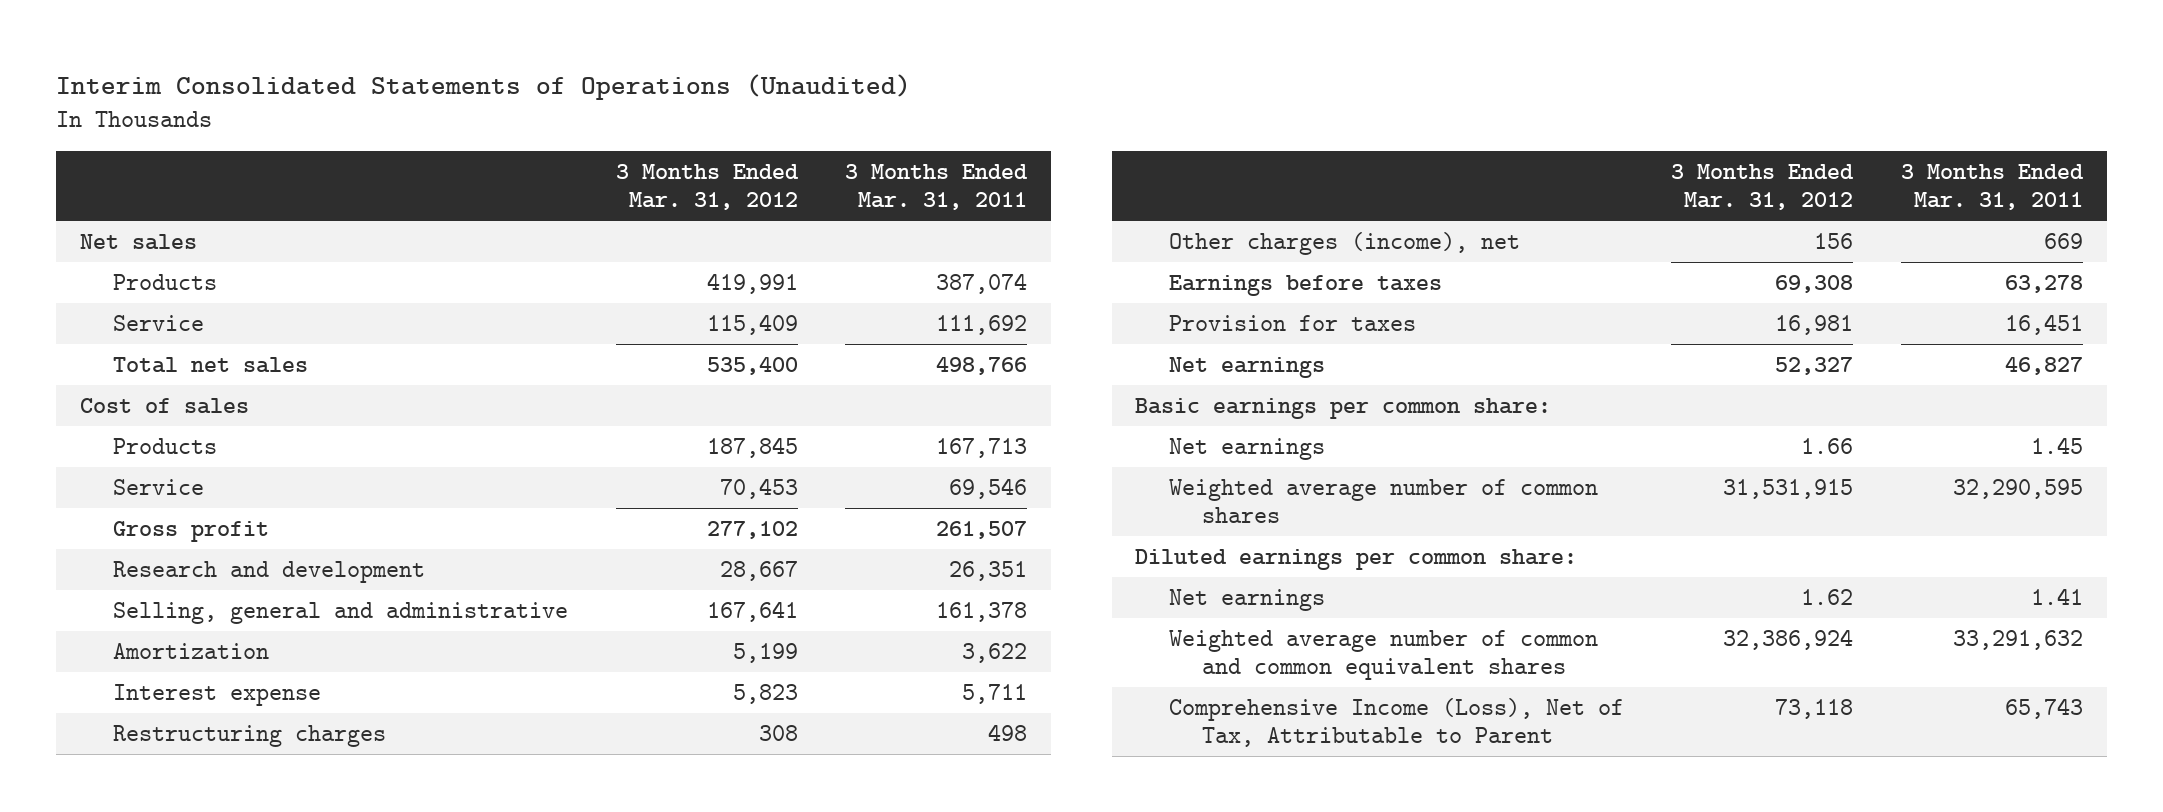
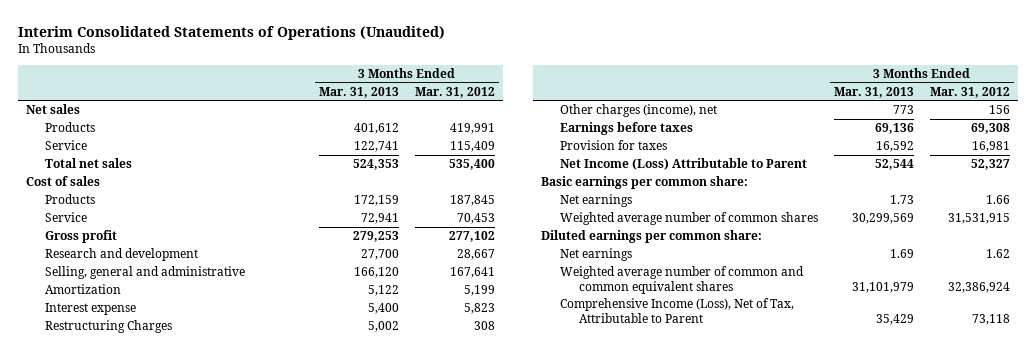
- | 3 Months Ended Mar. 31, 2012 | 3 Months Ended Mar. 31, 2011
+ | 3 Months Ended Mar. 31, 2013 | 3 Months Ended Mar. 31, 2012
- Restructuring charges | 308 | 498
+ Restructuring Charges | 5,002 | 308
- Net earnings | 52,327 | 46,827
+ Net Income (Loss) Attributable to Parent | 52,544 | 52,327

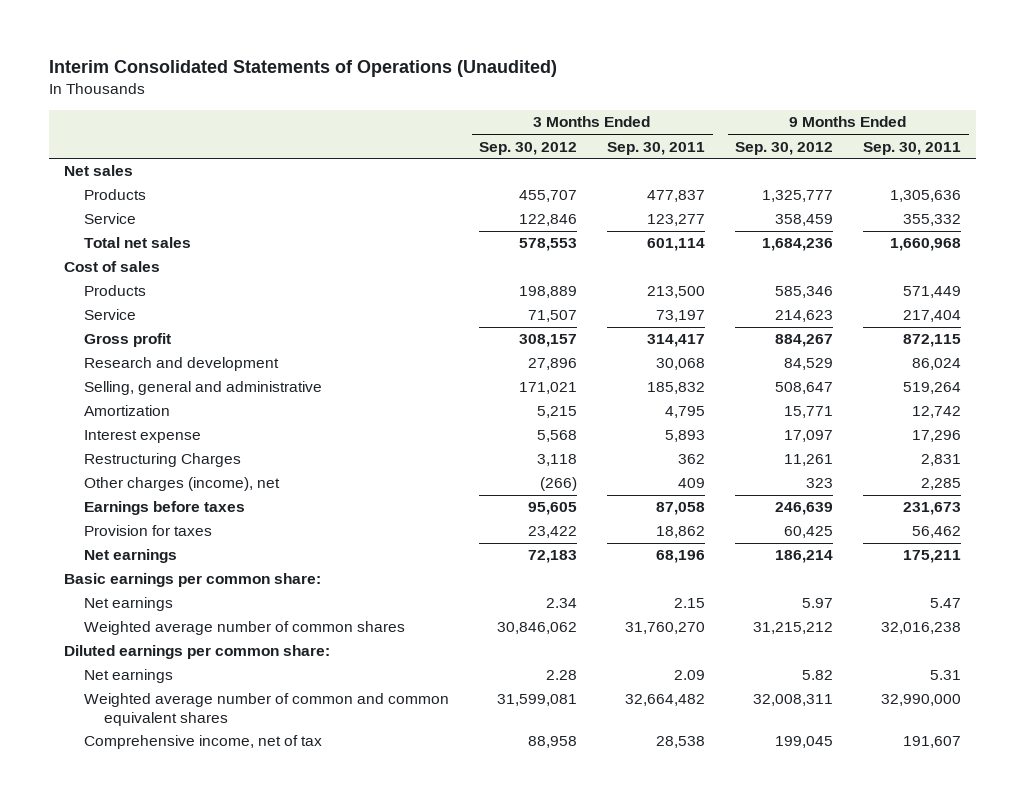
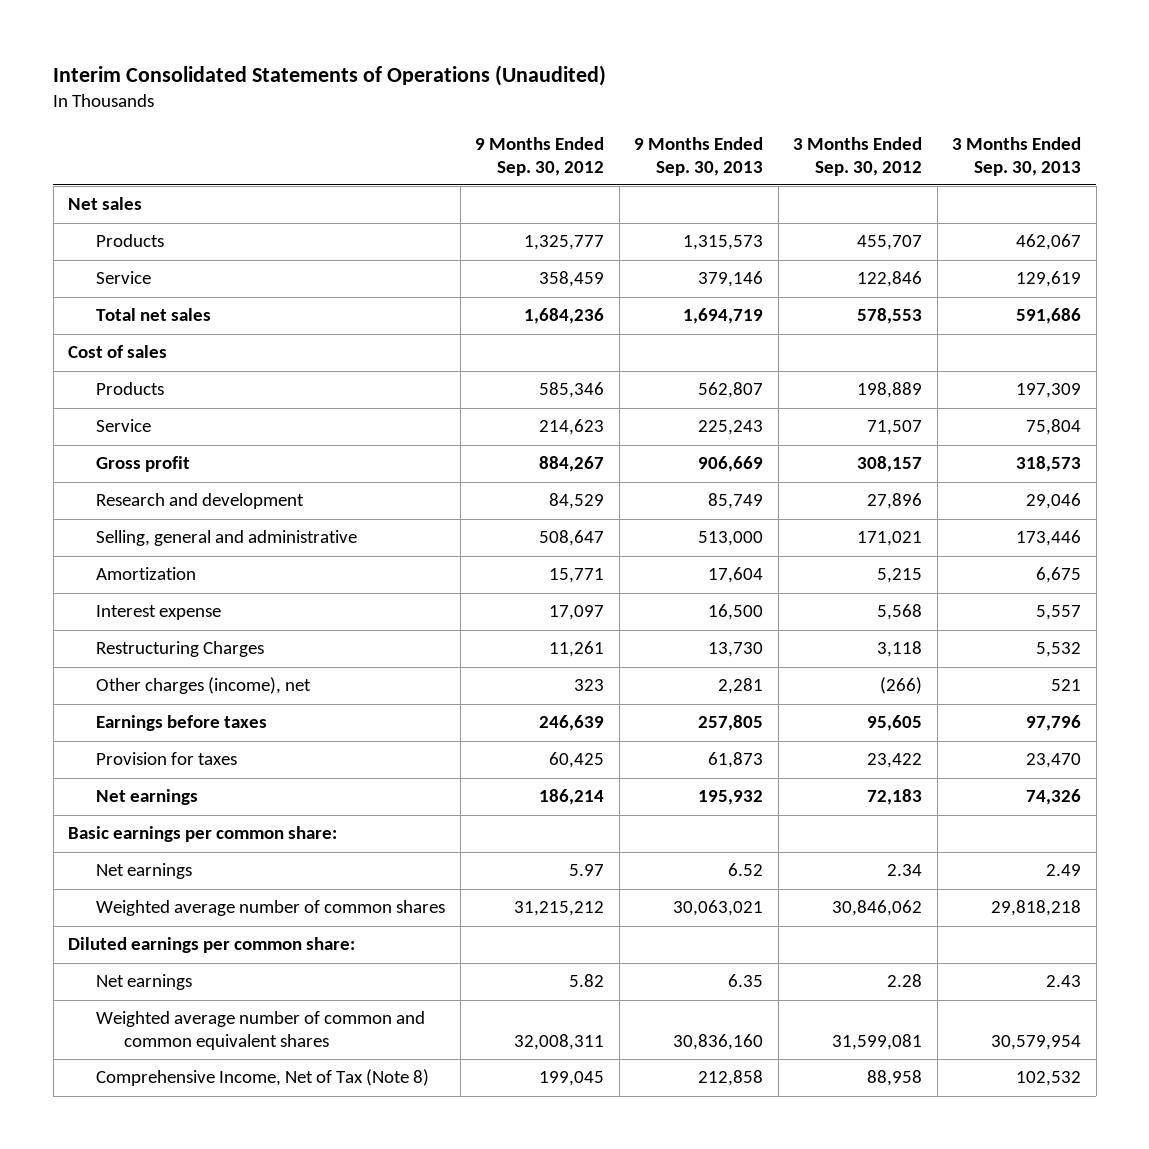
- | 3 Months Ended Sep. 30, 2012 | 3 Months Ended Sep. 30, 2011 | 9 Months Ended Sep. 30, 2012 | 9 Months Ended Sep. 30, 2011
+ | 9 Months Ended Sep. 30, 2012 | 9 Months Ended Sep. 30, 2013 | 3 Months Ended Sep. 30, 2012 | 3 Months Ended Sep. 30, 2013
- Comprehensive income, net of tax | 88,958 | 28,538 | 199,045 | 191,607
+ Comprehensive Income, Net of Tax (Note 8) | 199,045 | 212,858 | 88,958 | 102,532

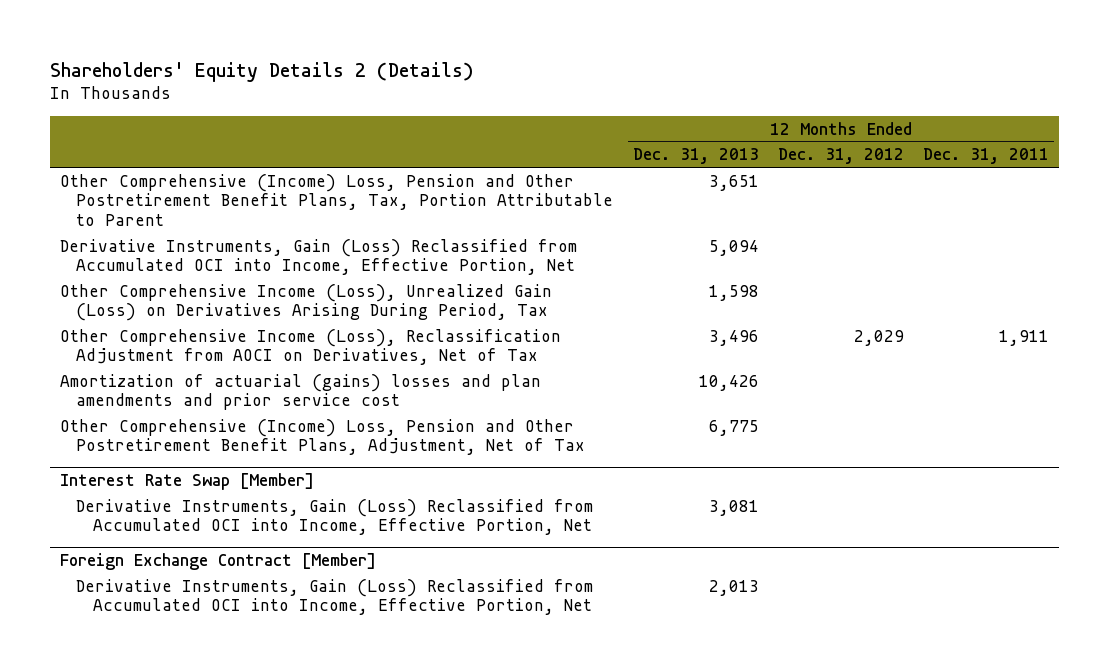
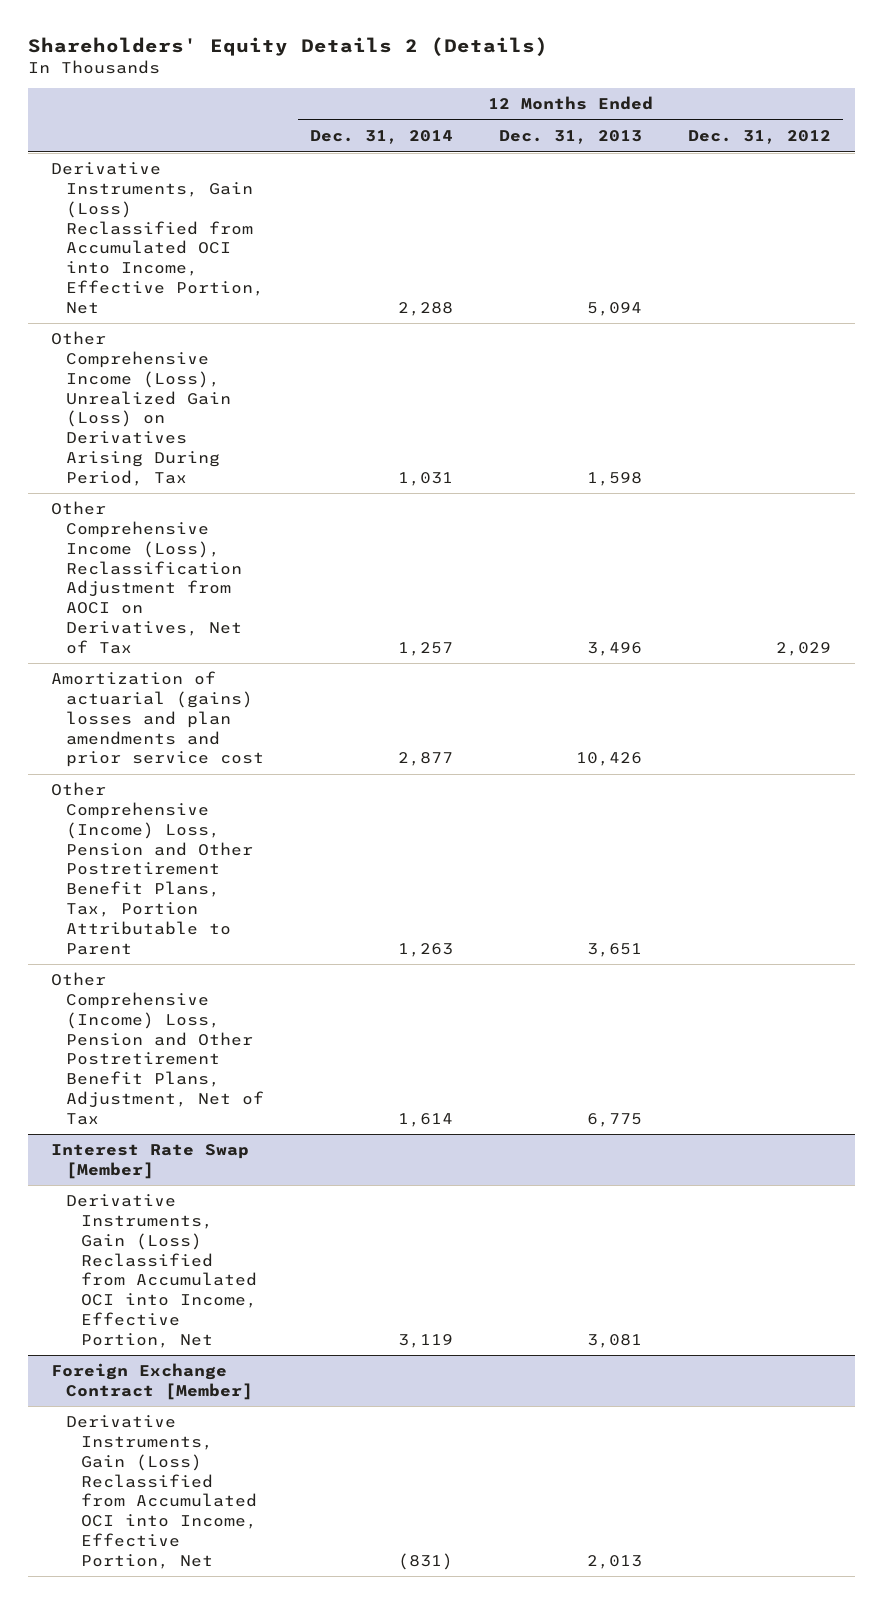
- | 12 Months Ended Dec. 31, 2013 | 12 Months Ended Dec. 31, 2012 | 12 Months Ended Dec. 31, 2011
+ | 12 Months Ended Dec. 31, 2014 | 12 Months Ended Dec. 31, 2013 | 12 Months Ended Dec. 31, 2012
moved down: Other Comprehensive (Income) Loss, Pension and Other Postretirement Benefit Plans, Tax, Portion Attributable to Parent | 1,263 | 3,651 |

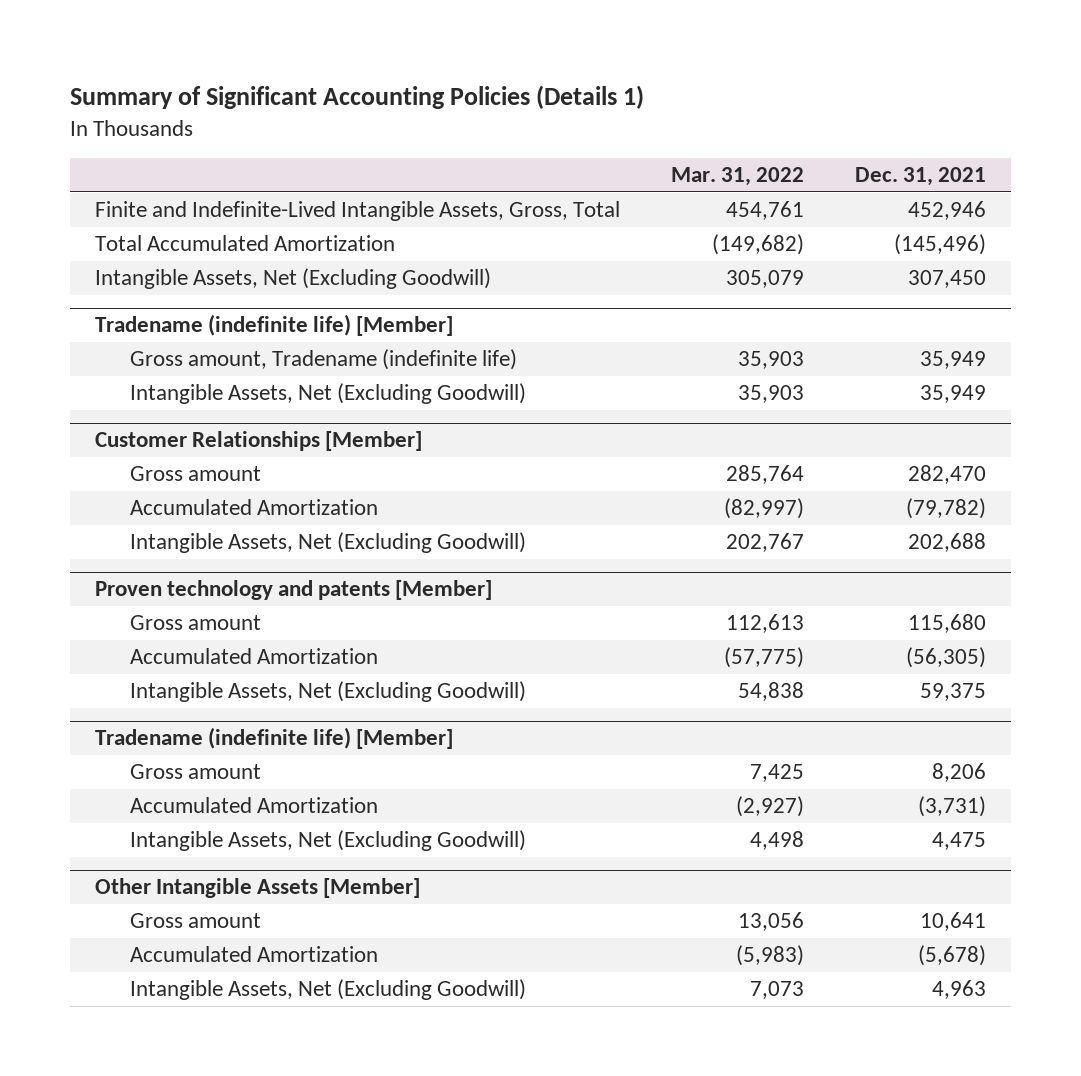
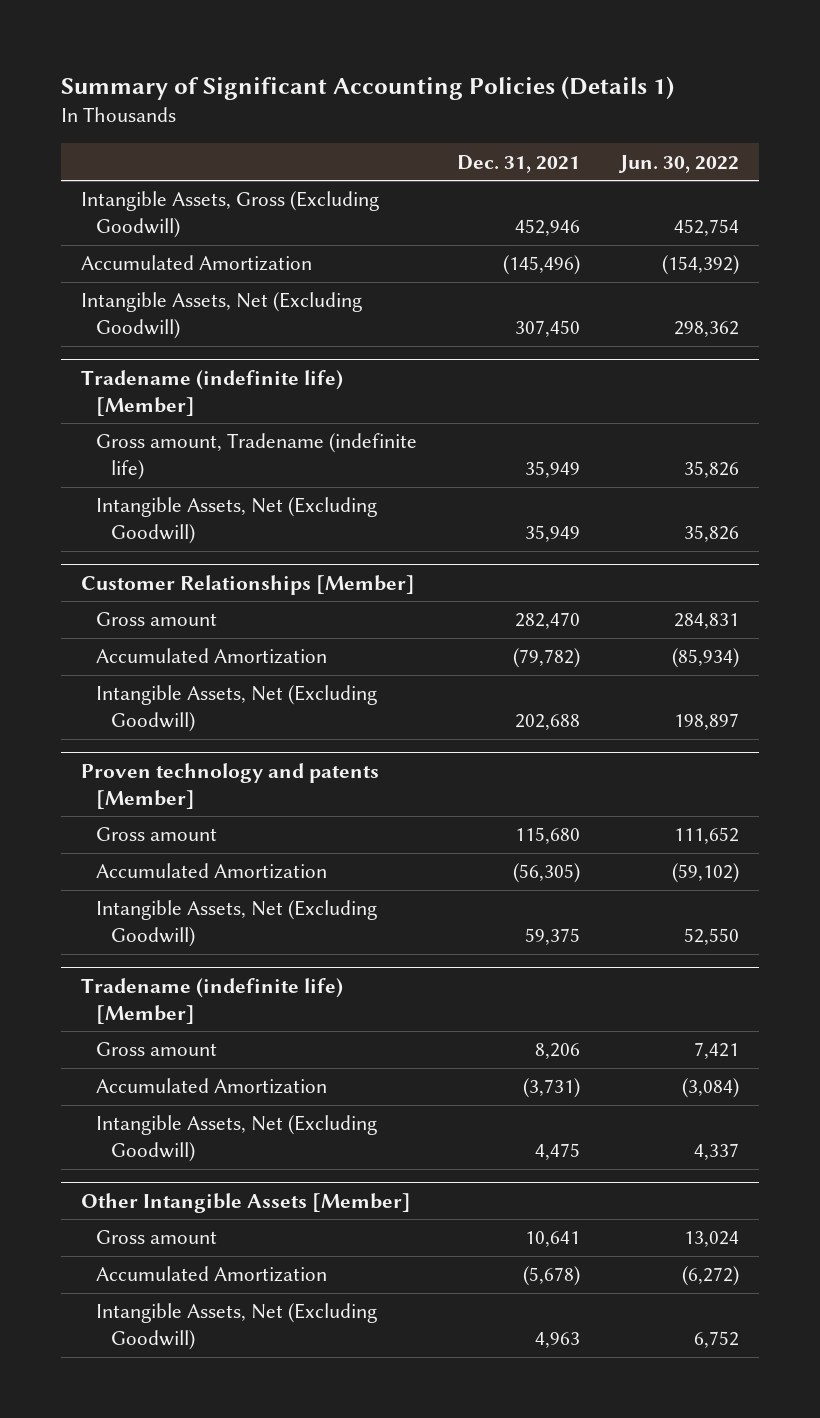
- | Mar. 31, 2022 | Dec. 31, 2021
+ | Dec. 31, 2021 | Jun. 30, 2022
- Finite and Indefinite-Lived Intangible Assets, Gross, Total | 454,761 | 452,946
- Total Accumulated Amortization | (149,682) | (145,496)
+ Intangible Assets, Gross (Excluding Goodwill) | 452,946 | 452,754
+ Accumulated Amortization | (145,496) | (154,392)

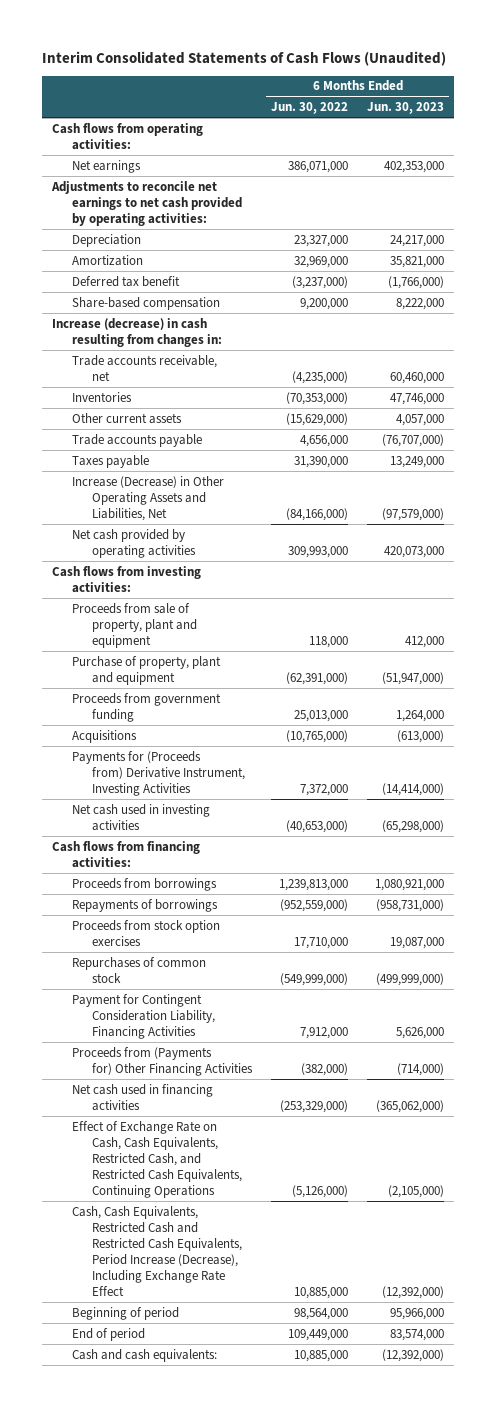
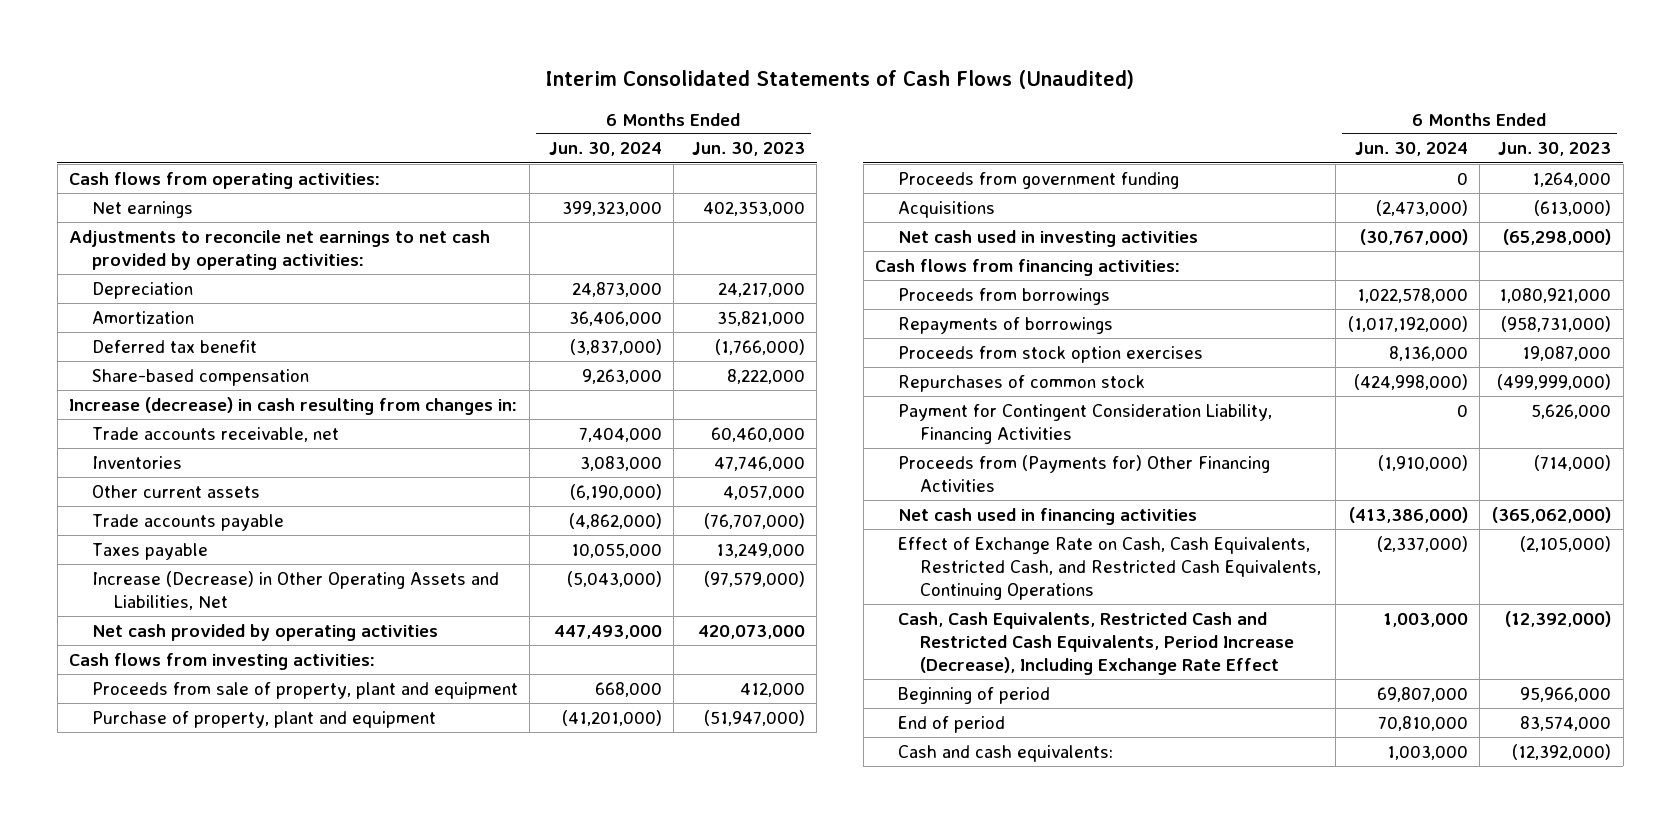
- | 6 Months Ended Jun. 30, 2022 | 6 Months Ended Jun. 30, 2023
+ | 6 Months Ended Jun. 30, 2024 | 6 Months Ended Jun. 30, 2023
- Payments for (Proceeds from) Derivative Instrument, Investing Activities | 7,372,000 | (14,414,000)

